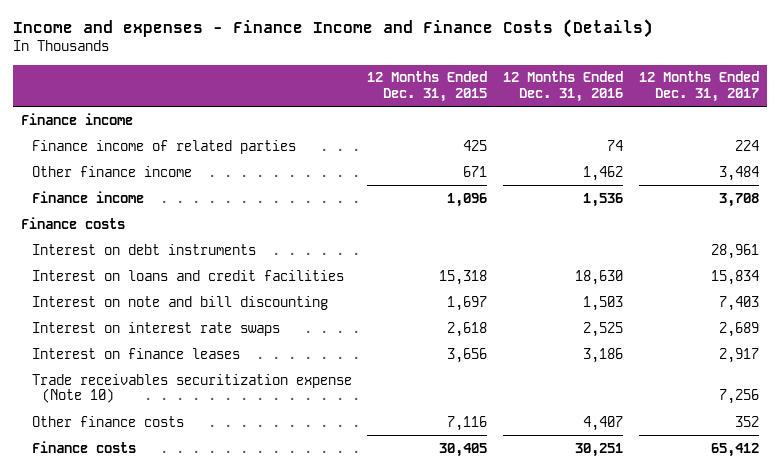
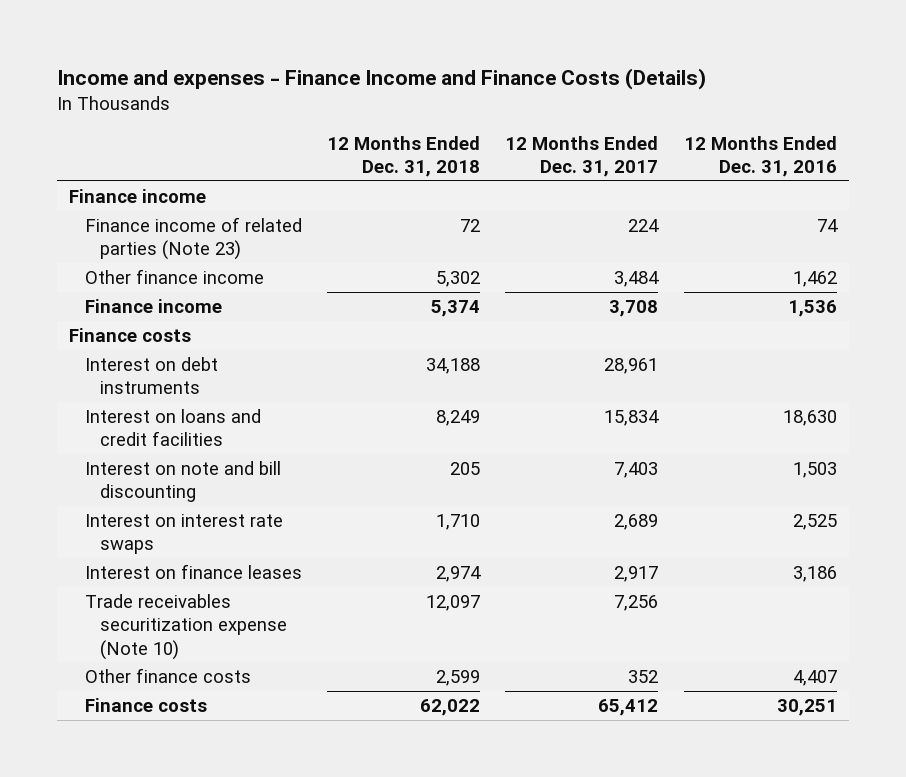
- | 12 Months Ended Dec. 31, 2015 | 12 Months Ended Dec. 31, 2016 | 12 Months Ended Dec. 31, 2017
+ | 12 Months Ended Dec. 31, 2018 | 12 Months Ended Dec. 31, 2017 | 12 Months Ended Dec. 31, 2016
- Finance income of related parties | 425 | 74 | 224
+ Finance income of related parties (Note 23) | 72 | 224 | 74

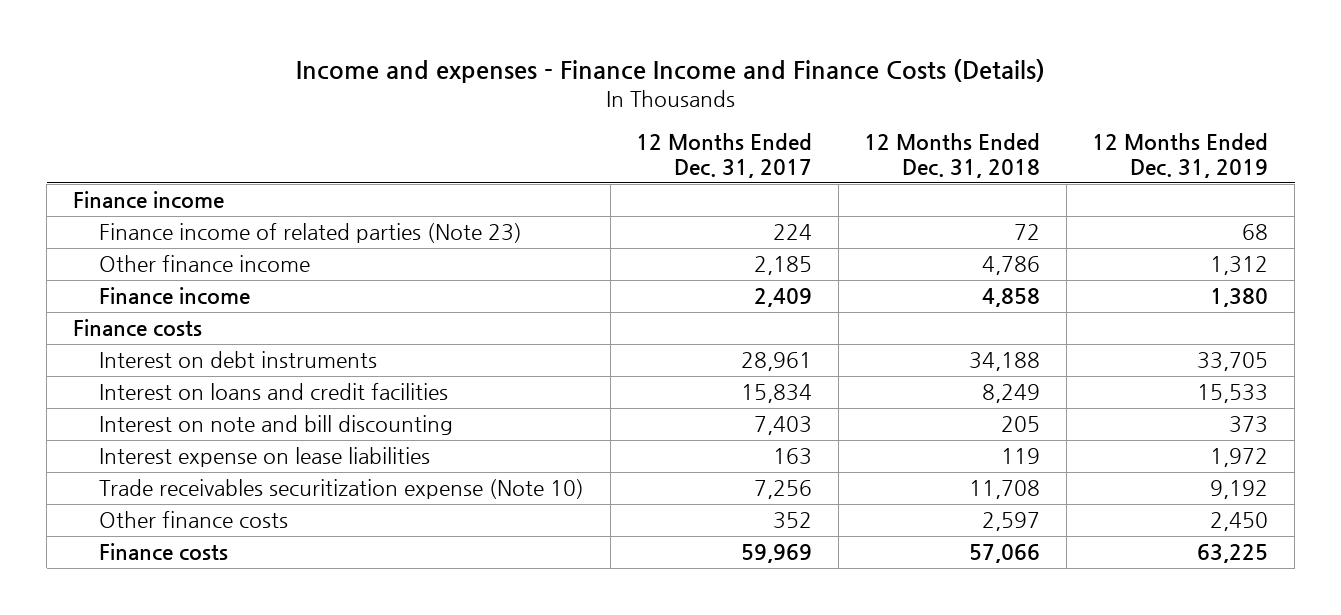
- | 12 Months Ended Dec. 31, 2018 | 12 Months Ended Dec. 31, 2017 | 12 Months Ended Dec. 31, 2016
+ | 12 Months Ended Dec. 31, 2017 | 12 Months Ended Dec. 31, 2018 | 12 Months Ended Dec. 31, 2019
- Other finance income | 5,302 | 3,484 | 1,462
- Finance income | 5,374 | 3,708 | 1,536
+ Other finance income | 2,185 | 4,786 | 1,312
+ Finance income | 2,409 | 4,858 | 1,380
- Interest on interest rate swaps | 1,710 | 2,689 | 2,525
- Interest on finance leases | 2,974 | 2,917 | 3,186
- Trade receivables securitization expense (Note 10) | 12,097 | 7,256 |
- Other finance costs | 2,599 | 352 | 4,407
- Finance costs | 62,022 | 65,412 | 30,251
+ Interest expense on lease liabilities | 163 | 119 | 1,972
+ Trade receivables securitization expense (Note 10) | 7,256 | 11,708 | 9,192
+ Other finance costs | 352 | 2,597 | 2,450
+ Finance costs | 59,969 | 57,066 | 63,225

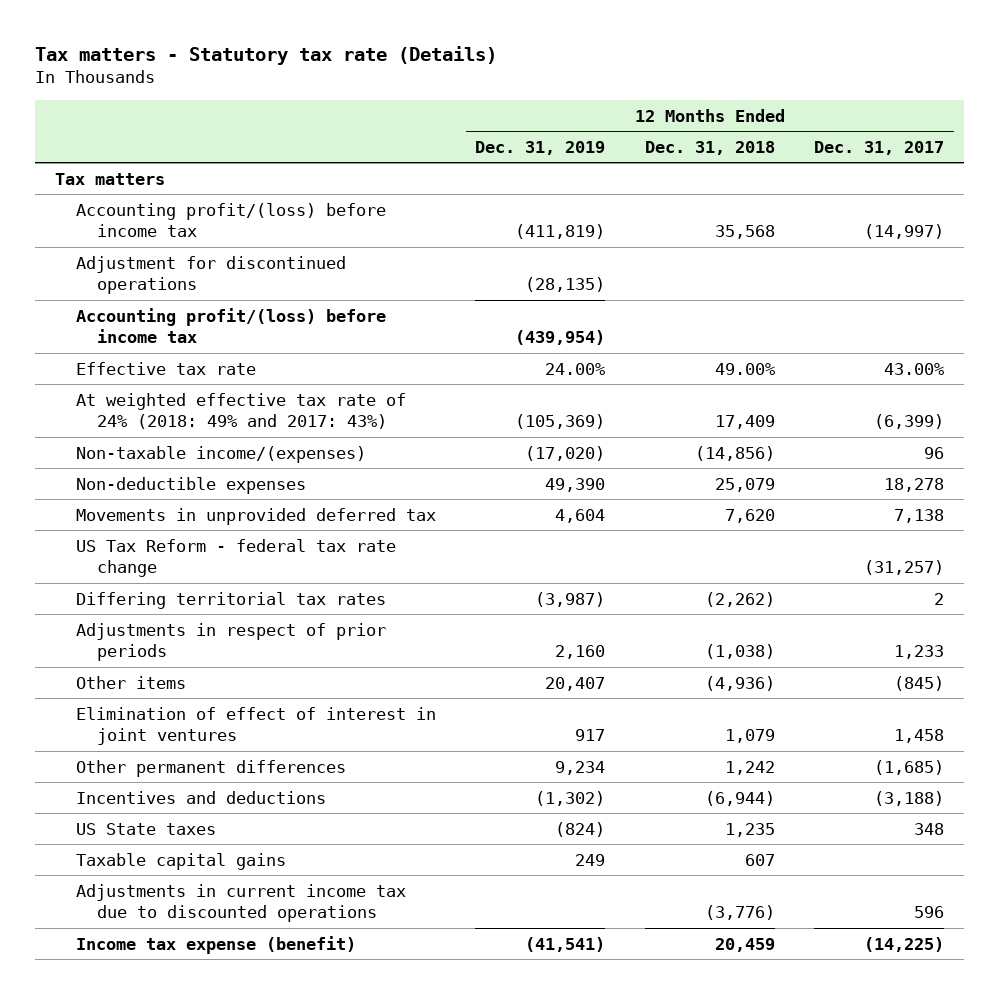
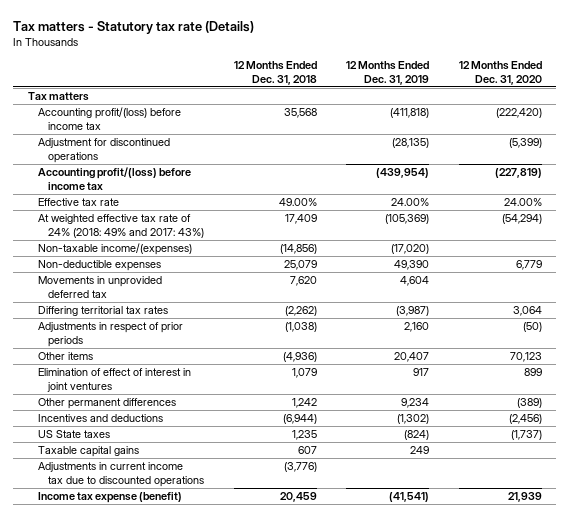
- | 12 Months Ended Dec. 31, 2019 | 12 Months Ended Dec. 31, 2018 | 12 Months Ended Dec. 31, 2017
+ | 12 Months Ended Dec. 31, 2018 | 12 Months Ended Dec. 31, 2019 | 12 Months Ended Dec. 31, 2020
- Accounting profit/(loss) before income tax | (411,819) | 35,568 | (14,997)
+ Accounting profit/(loss) before income tax | 35,568 | (411,818) | (222,420)
- US Tax Reform - federal tax rate change | | | (31,257)

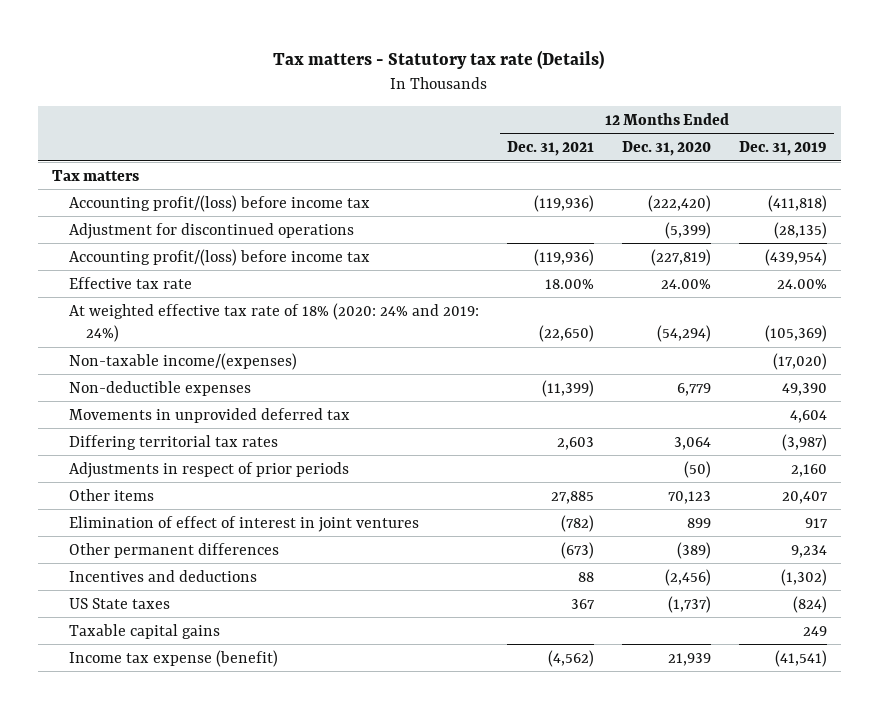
- | 12 Months Ended Dec. 31, 2018 | 12 Months Ended Dec. 31, 2019 | 12 Months Ended Dec. 31, 2020
+ | 12 Months Ended Dec. 31, 2021 | 12 Months Ended Dec. 31, 2020 | 12 Months Ended Dec. 31, 2019
- At weighted effective tax rate of 24% (2018: 49% and 2017: 43%) | 17,409 | (105,369) | (54,294)
+ At weighted effective tax rate of 18% (2020: 24% and 2019: 24%) | (22,650) | (54,294) | (105,369)
- Adjustments in current income tax due to discounted operations | (3,776) | |

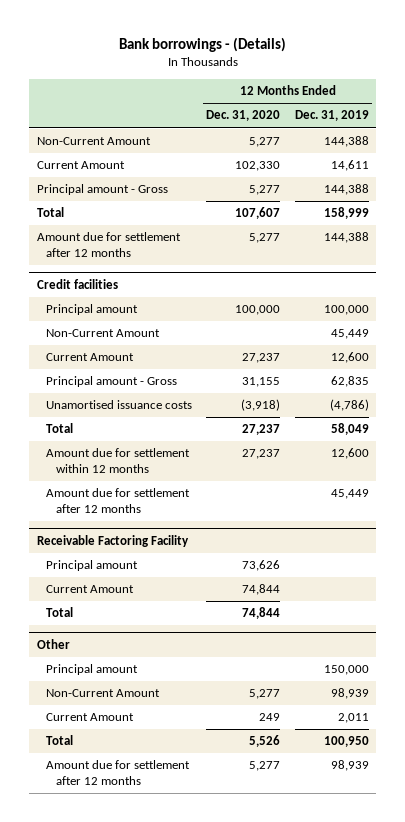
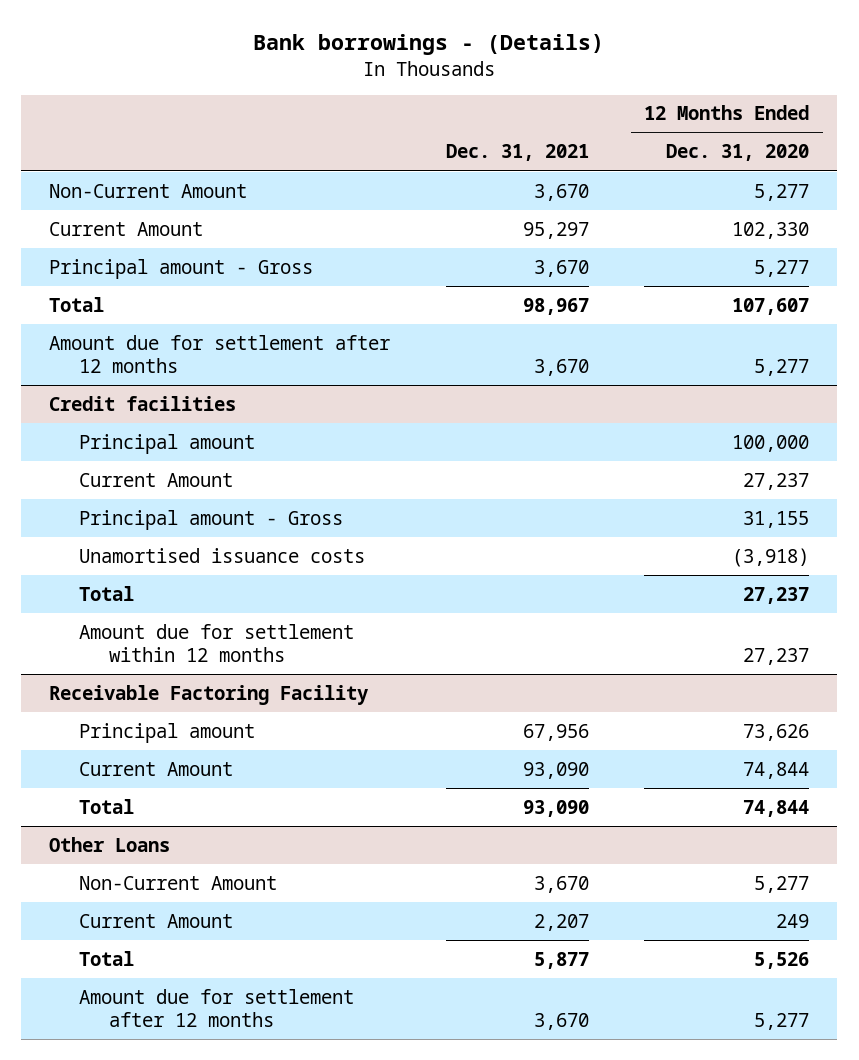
- | 12 Months Ended Dec. 31, 2020 | 12 Months Ended Dec. 31, 2019
+ | Dec. 31, 2021 | 12 Months Ended Dec. 31, 2020
@ Credit facilities
- Non-Current Amount | | 45,449
- Amount due for settlement after 12 months | | 45,449
- Other
- Principal amount | | 150,000
+ Other Loans

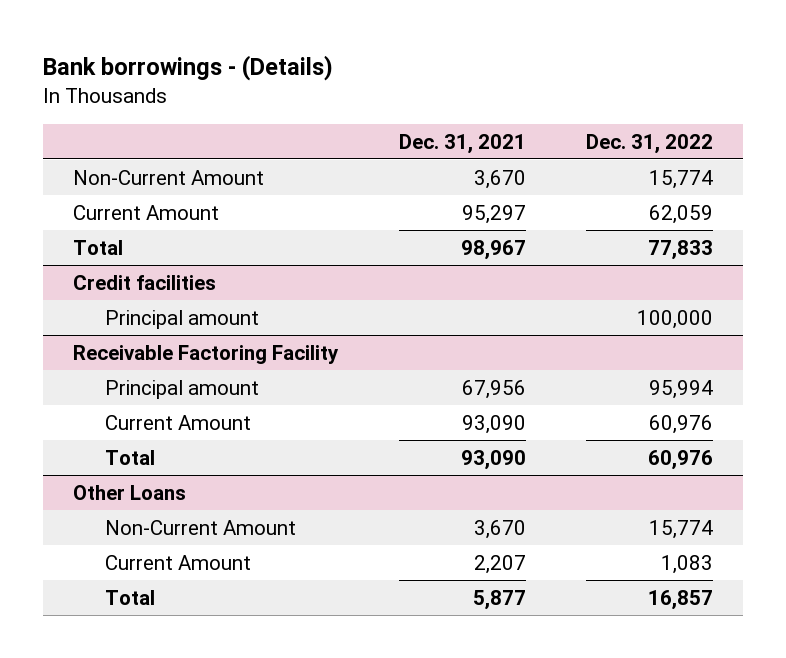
- | Dec. 31, 2021 | 12 Months Ended Dec. 31, 2020
+ | Dec. 31, 2021 | Dec. 31, 2022
- Principal amount - Gross | 3,670 | 5,277
- Amount due for settlement after 12 months | 3,670 | 5,277
@ Credit facilities
- Current Amount | | 27,237
- Principal amount - Gross | | 31,155
- Unamortised issuance costs | | (3,918)
- Total | | 27,237
- Amount due for settlement within 12 months | | 27,237
@ Other Loans
- Amount due for settlement after 12 months | 3,670 | 5,277

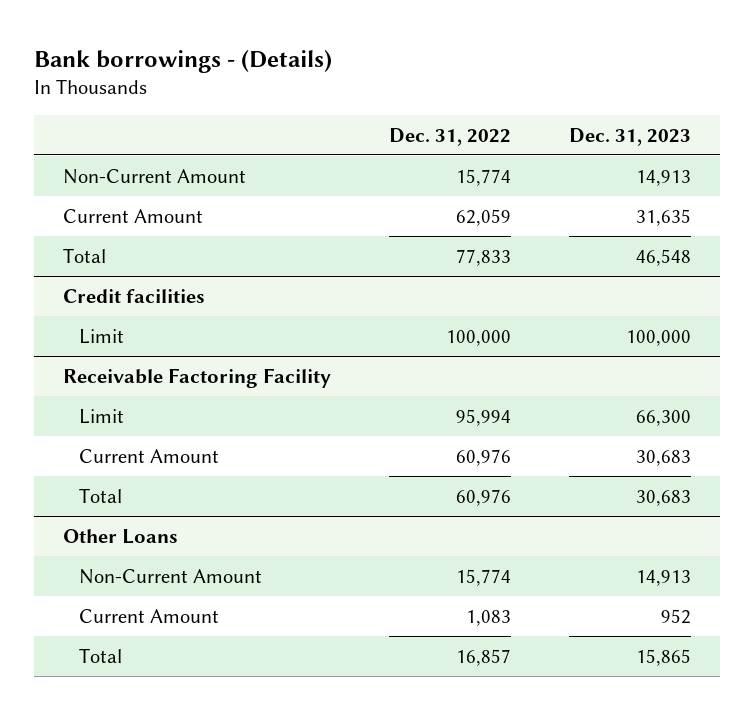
- | Dec. 31, 2021 | Dec. 31, 2022
+ | Dec. 31, 2022 | Dec. 31, 2023
@ Credit facilities
- Principal amount | | 100,000
+ Limit | 100,000 | 100,000
@ Receivable Factoring Facility
- Principal amount | 67,956 | 95,994
+ Limit | 95,994 | 66,300

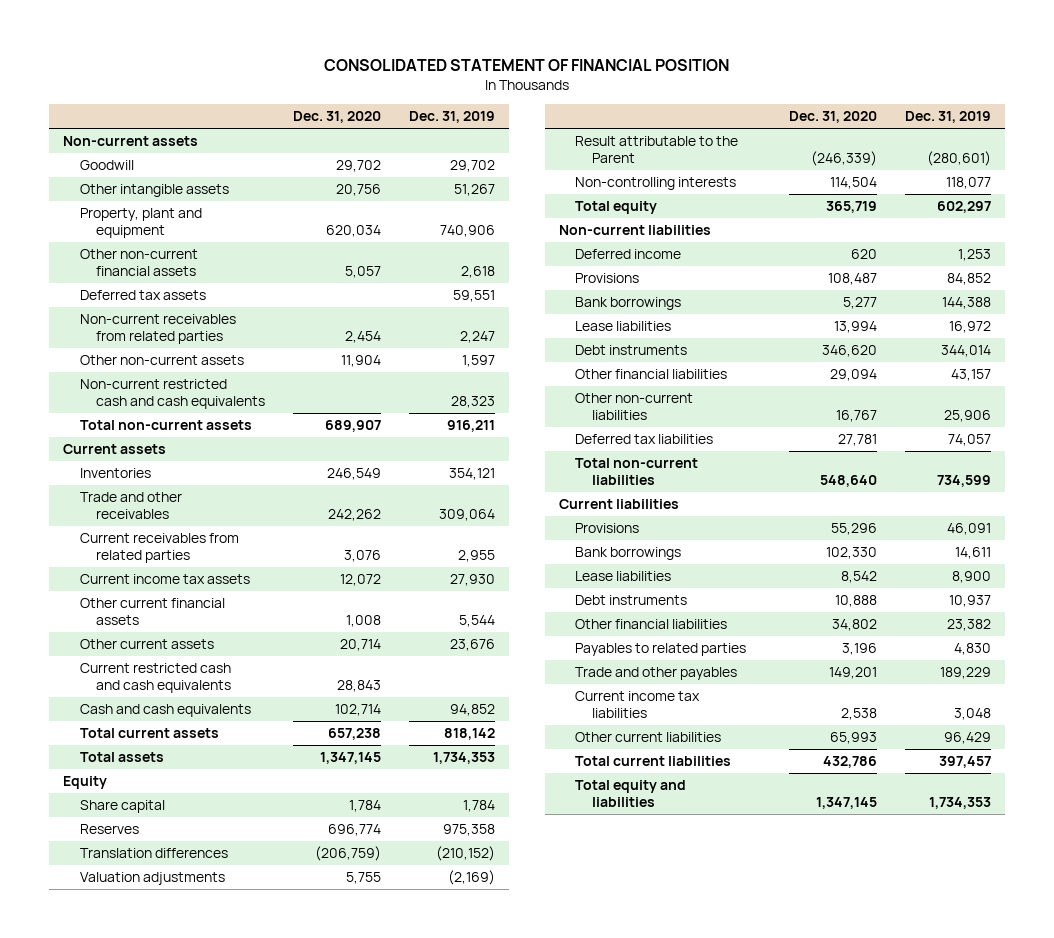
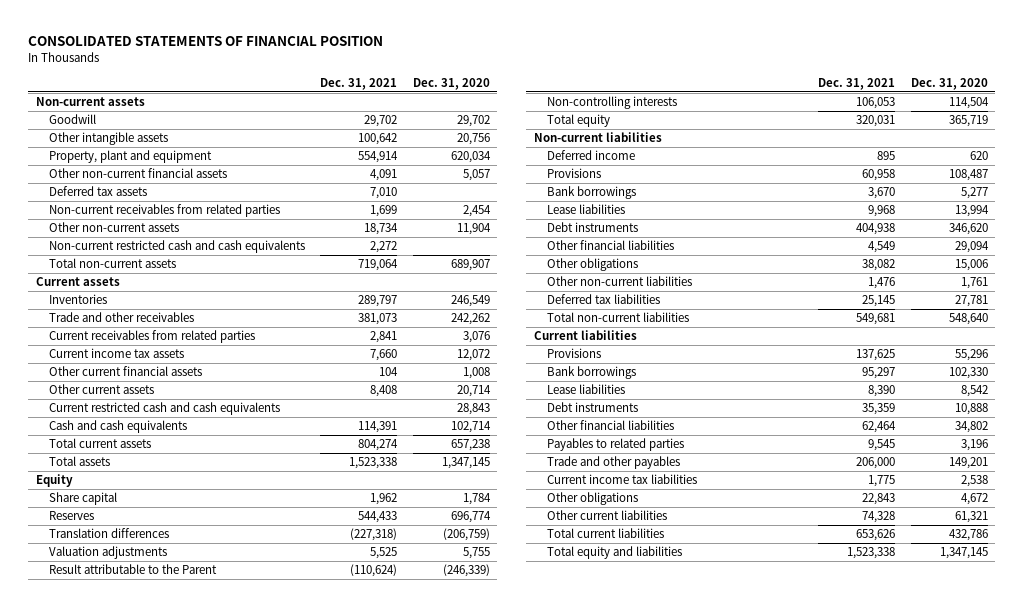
- CONSOLIDATED STATEMENT OF FINANCIAL POSITION
+ CONSOLIDATED STATEMENTS OF FINANCIAL POSITION
- | Dec. 31, 2020 | Dec. 31, 2019
+ | Dec. 31, 2021 | Dec. 31, 2020
- Other non-current liabilities | 16,767 | 25,906
+ Other obligations | 38,082 | 15,006
+ Other non-current liabilities | 1,476 | 1,761
- Other current liabilities | 65,993 | 96,429
+ Other obligations | 22,843 | 4,672
+ Other current liabilities | 74,328 | 61,321

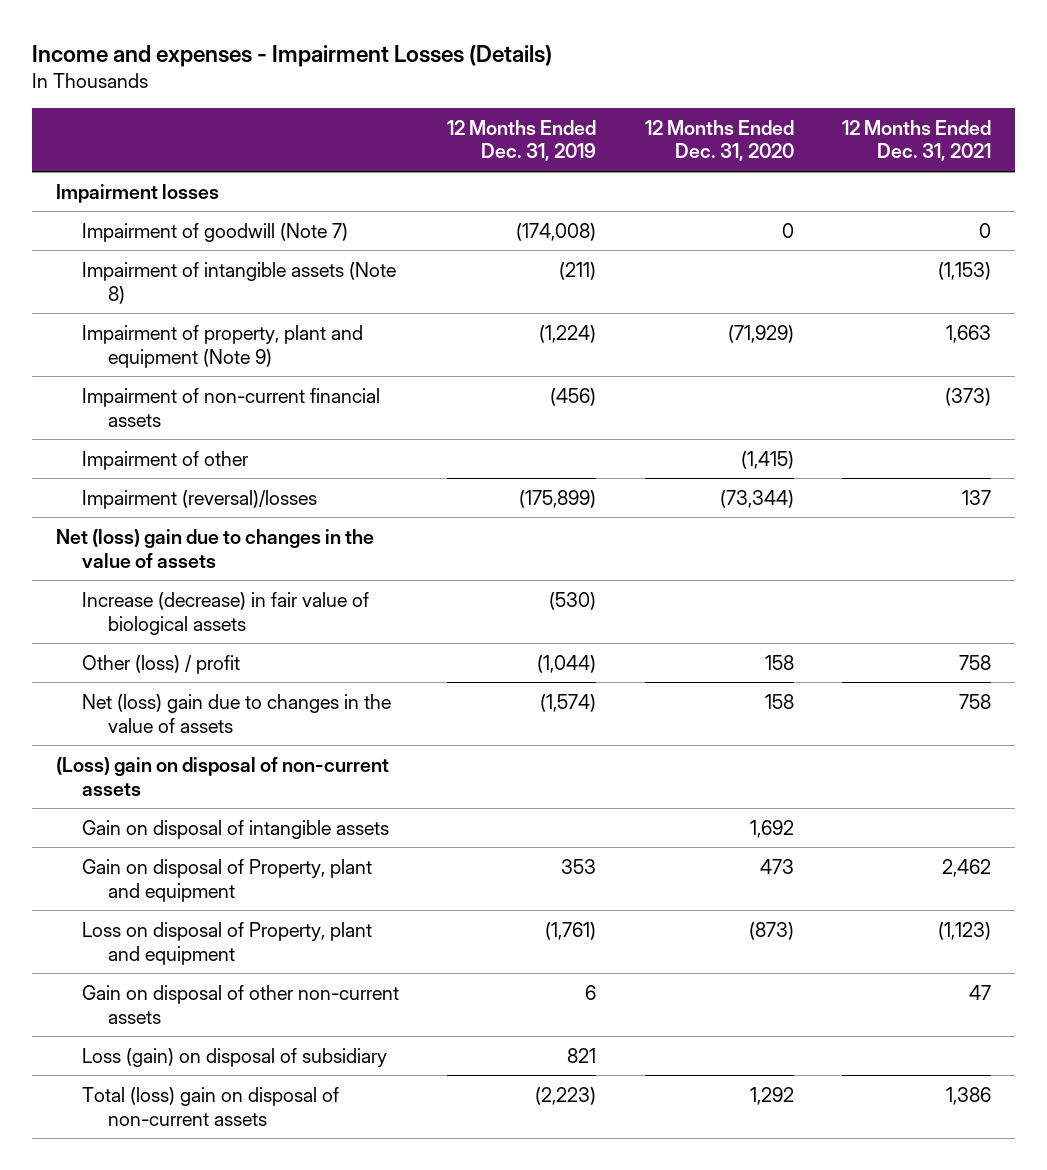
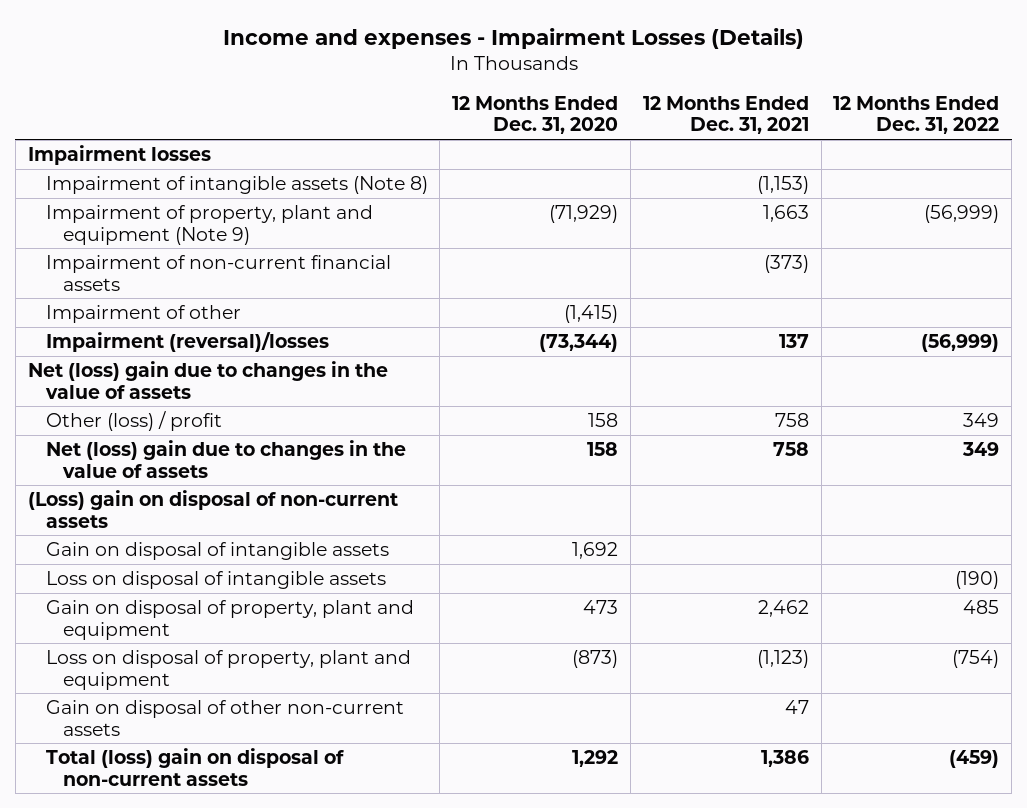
- | 12 Months Ended Dec. 31, 2019 | 12 Months Ended Dec. 31, 2020 | 12 Months Ended Dec. 31, 2021
+ | 12 Months Ended Dec. 31, 2020 | 12 Months Ended Dec. 31, 2021 | 12 Months Ended Dec. 31, 2022
- Impairment of goodwill (Note 7) | (174,008) | 0 | 0
- Increase (decrease) in fair value of biological assets | (530) | |
- Gain on disposal of Property, plant and equipment | 353 | 473 | 2,462
- Loss on disposal of Property, plant and equipment | (1,761) | (873) | (1,123)
+ Loss on disposal of intangible assets | | | (190)
+ Gain on disposal of property, plant and equipment | 473 | 2,462 | 485
+ Loss on disposal of property, plant and equipment | (873) | (1,123) | (754)
- Loss (gain) on disposal of subsidiary | 821 | |

